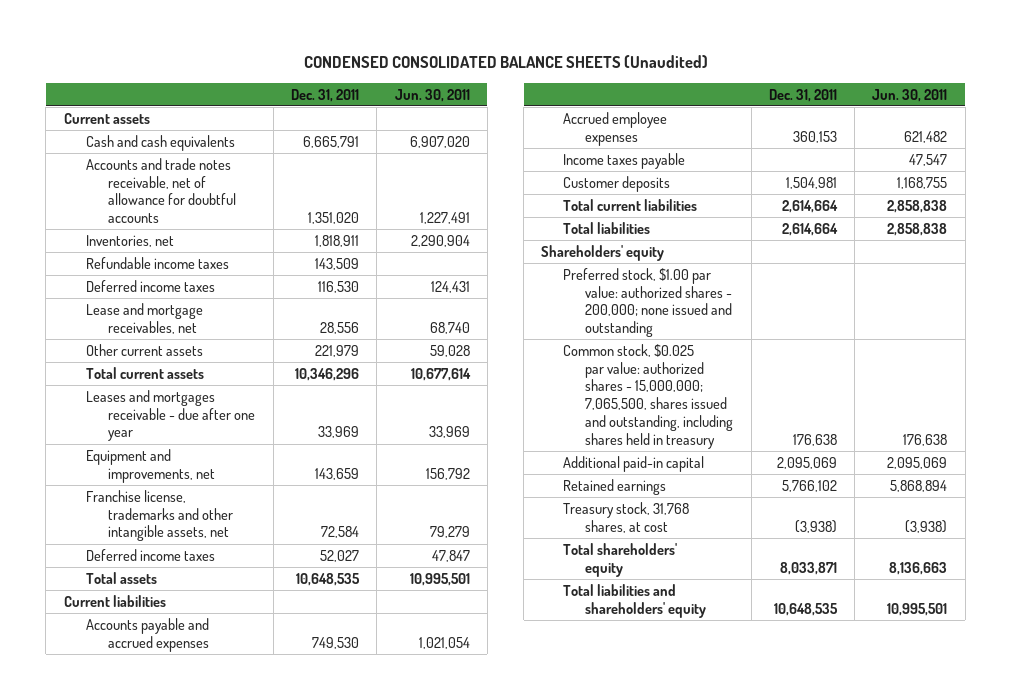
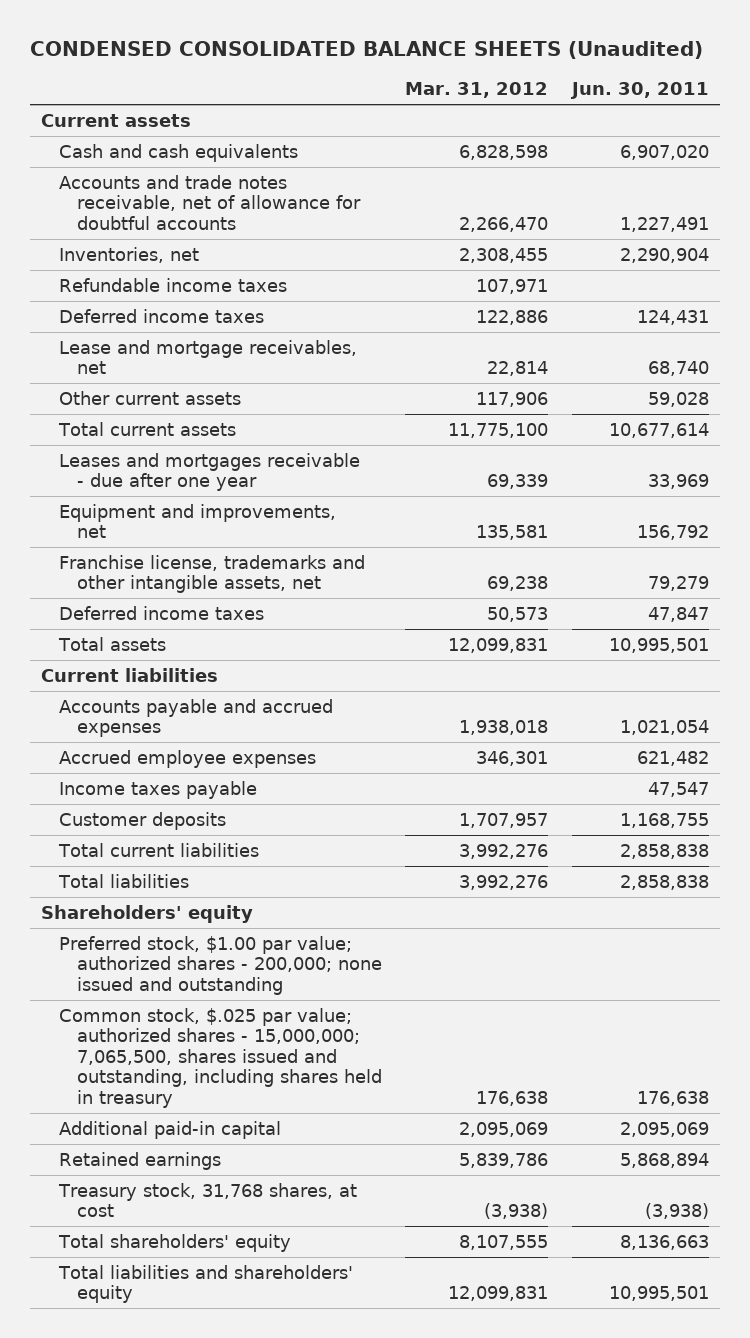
- | Dec. 31, 2011 | Jun. 30, 2011
+ | Mar. 31, 2012 | Jun. 30, 2011
- Preferred stock, $1.00 par value: authorized shares - 200,000; none issued and outstanding
- Common stock, $0.025 par value: authorized shares - 15,000,000; 7,065,500, shares issued and outstanding, including shares held in treasury | 176,638 | 176,638
+ Preferred stock, $1.00 par value; authorized shares - 200,000; none issued and outstanding
+ Common stock, $.025 par value; authorized shares - 15,000,000; 7,065,500, shares issued and outstanding, including shares held in treasury | 176,638 | 176,638

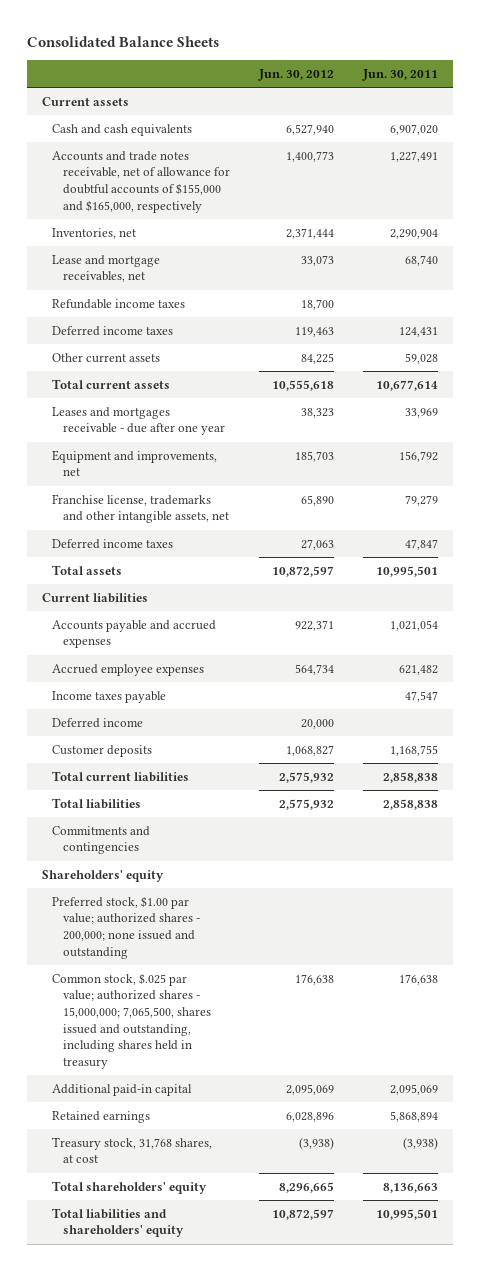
- CONDENSED CONSOLIDATED BALANCE SHEETS (Unaudited)
+ Consolidated Balance Sheets
- | Mar. 31, 2012 | Jun. 30, 2011
+ | Jun. 30, 2012 | Jun. 30, 2011
- Accounts and trade notes receivable, net of allowance for doubtful accounts | 2,266,470 | 1,227,491
+ Accounts and trade notes receivable, net of allowance for doubtful accounts of $155,000 and $165,000, respectively | 1,400,773 | 1,227,491
moved up: Lease and mortgage receivables, net | 33,073 | 68,740
+ Deferred income | 20,000 |
+ Commitments and contingencies

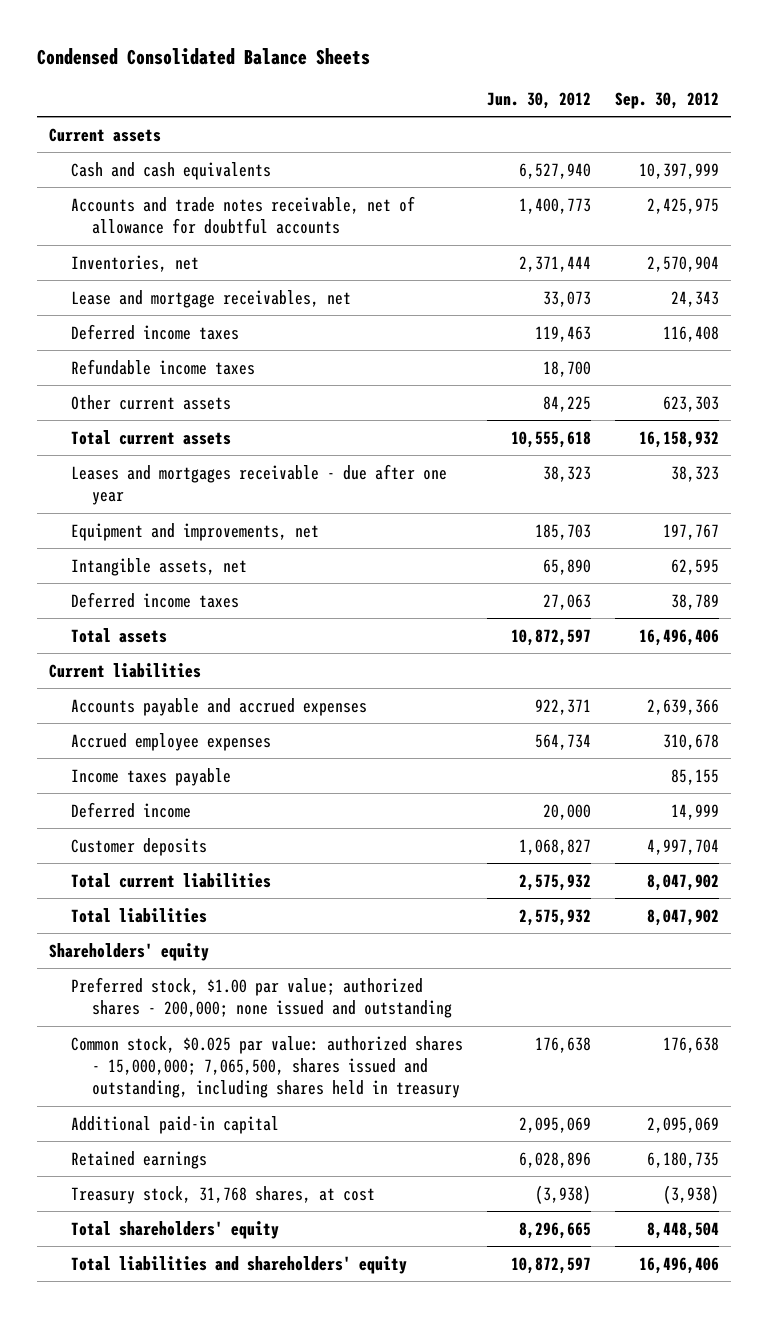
- Consolidated Balance Sheets
+ Condensed Consolidated Balance Sheets
- | Jun. 30, 2012 | Jun. 30, 2011
+ | Jun. 30, 2012 | Sep. 30, 2012
- Accounts and trade notes receivable, net of allowance for doubtful accounts of $155,000 and $165,000, respectively | 1,400,773 | 1,227,491
+ Accounts and trade notes receivable, net of allowance for doubtful accounts | 1,400,773 | 2,425,975
moved down: Refundable income taxes | 18,700 |
- Franchise license, trademarks and other intangible assets, net | 65,890 | 79,279
+ Intangible assets, net | 65,890 | 62,595
- Commitments and contingencies
- Common stock, $.025 par value; authorized shares - 15,000,000; 7,065,500, shares issued and outstanding, including shares held in treasury | 176,638 | 176,638
+ Common stock, $0.025 par value: authorized shares - 15,000,000; 7,065,500, shares issued and outstanding, including shares held in treasury | 176,638 | 176,638

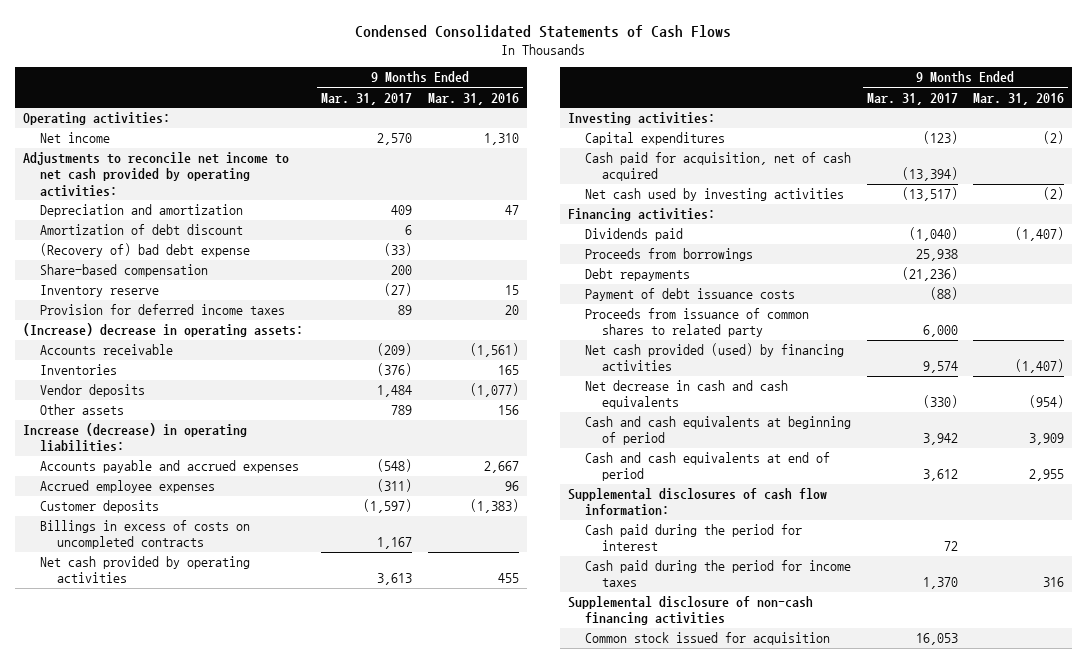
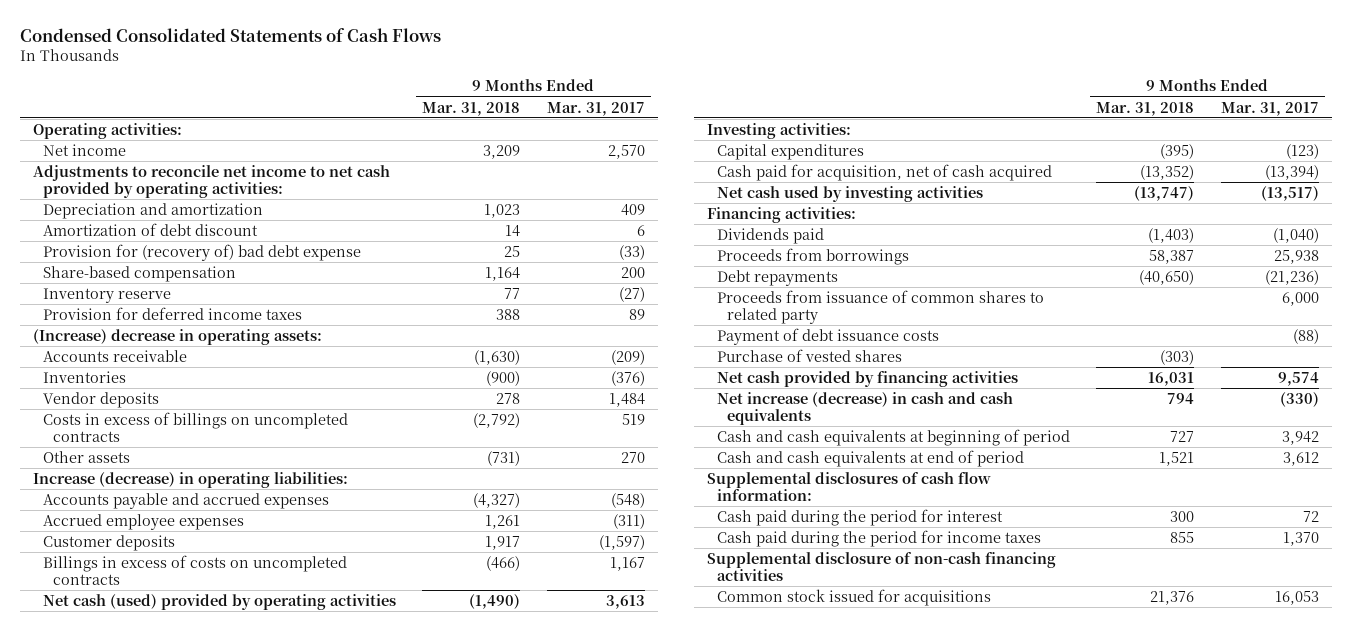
- | 9 Months Ended Mar. 31, 2017 | 9 Months Ended Mar. 31, 2016
+ | 9 Months Ended Mar. 31, 2018 | 9 Months Ended Mar. 31, 2017
- (Recovery of) bad debt expense | (33) |
+ Provision for (recovery of) bad debt expense | 25 | (33)
- Other assets | 789 | 156
+ Costs in excess of billings on uncompleted contracts | (2,792) | 519
+ Other assets | (731) | 270
- Net cash provided by operating activities | 3,613 | 455
+ Net cash (used) provided by operating activities | (1,490) | 3,613
- Net cash provided (used) by financing activities | 9,574 | (1,407)
- Net decrease in cash and cash equivalents | (330) | (954)
moved down: Payment of debt issuance costs | | (88)
+ Purchase of vested shares | (303) |
+ Net cash provided by financing activities | 16,031 | 9,574
+ Net increase (decrease) in cash and cash equivalents | 794 | (330)
- Common stock issued for acquisition | 16,053 |
+ Common stock issued for acquisitions | 21,376 | 16,053

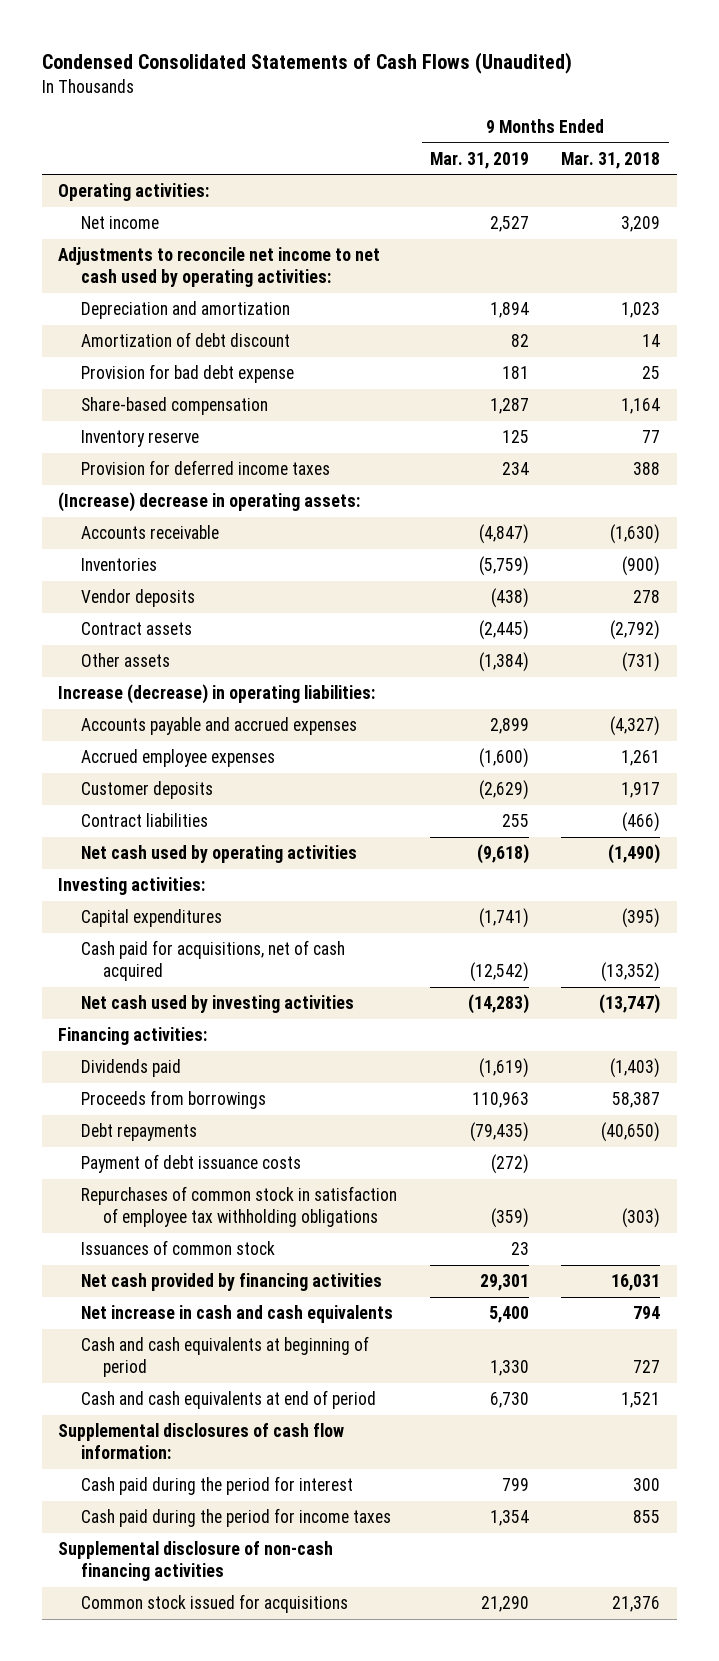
- Condensed Consolidated Statements of Cash Flows
+ Condensed Consolidated Statements of Cash Flows (Unaudited)
- | 9 Months Ended Mar. 31, 2018 | 9 Months Ended Mar. 31, 2017
+ | 9 Months Ended Mar. 31, 2019 | 9 Months Ended Mar. 31, 2018
- Adjustments to reconcile net income to net cash provided by operating activities:
+ Adjustments to reconcile net income to net cash used by operating activities:
- Provision for (recovery of) bad debt expense | 25 | (33)
+ Provision for bad debt expense | 181 | 25
- Costs in excess of billings on uncompleted contracts | (2,792) | 519
+ Contract assets | (2,445) | (2,792)
- Billings in excess of costs on uncompleted contracts | (466) | 1,167
- Net cash (used) provided by operating activities | (1,490) | 3,613
+ Contract liabilities | 255 | (466)
+ Net cash used by operating activities | (9,618) | (1,490)
- Cash paid for acquisition, net of cash acquired | (13,352) | (13,394)
+ Cash paid for acquisitions, net of cash acquired | (12,542) | (13,352)
- Proceeds from issuance of common shares to related party | | 6,000
- Purchase of vested shares | (303) |
+ Repurchases of common stock in satisfaction of employee tax withholding obligations | (359) | (303)
+ Issuances of common stock | 23 |
- Net increase (decrease) in cash and cash equivalents | 794 | (330)
+ Net increase in cash and cash equivalents | 5,400 | 794

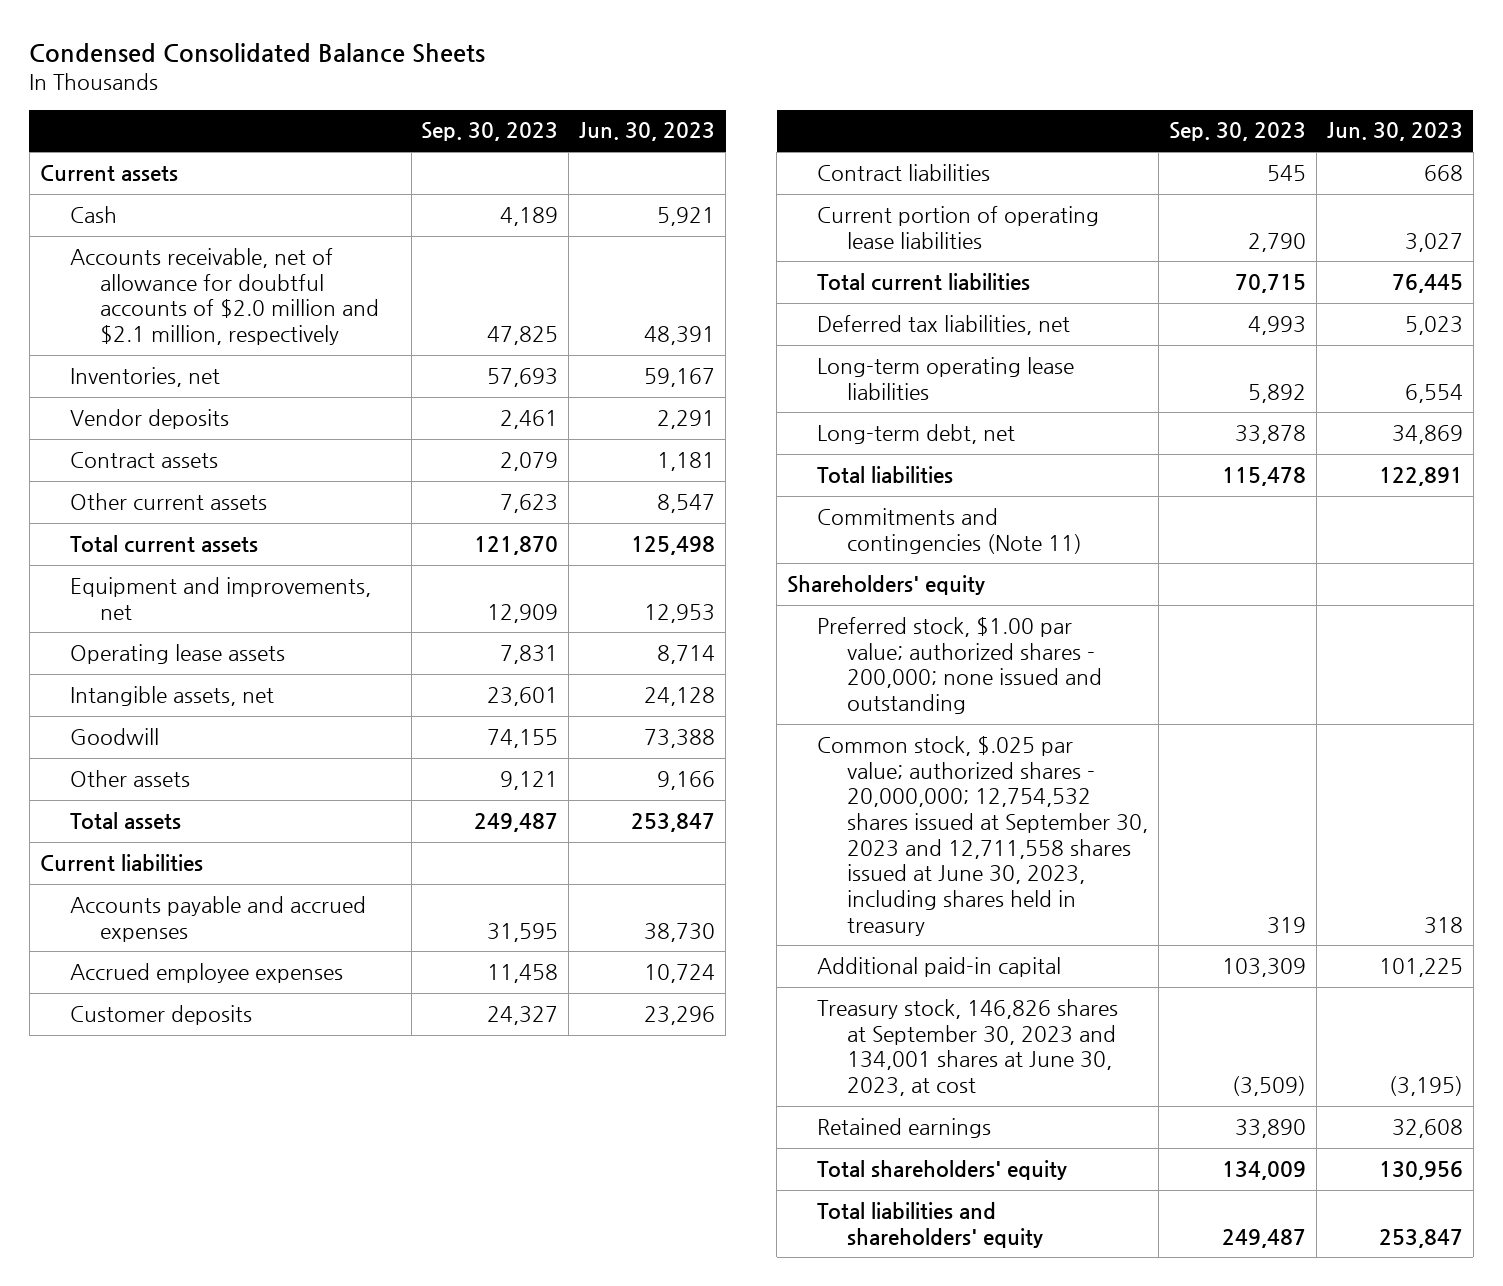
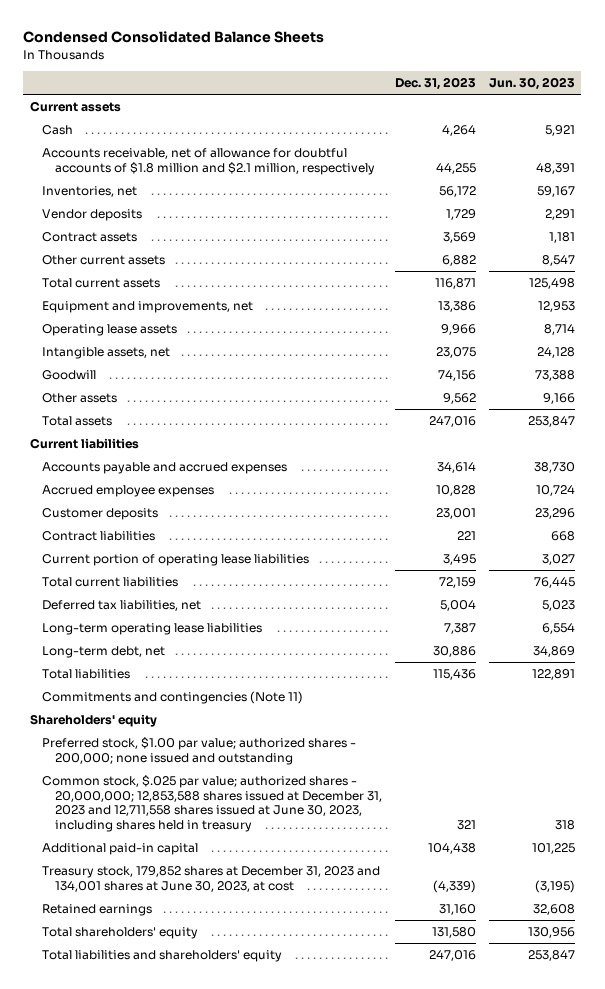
- | Sep. 30, 2023 | Jun. 30, 2023
+ | Dec. 31, 2023 | Jun. 30, 2023
- Accounts receivable, net of allowance for doubtful accounts of $2.0 million and $2.1 million, respectively | 47,825 | 48,391
+ Accounts receivable, net of allowance for doubtful accounts of $1.8 million and $2.1 million, respectively | 44,255 | 48,391
- Common stock, $.025 par value; authorized shares - 20,000,000; 12,754,532 shares issued at September 30, 2023 and 12,711,558 shares issued at June 30, 2023, including shares held in treasury | 319 | 318
+ Common stock, $.025 par value; authorized shares - 20,000,000; 12,853,588 shares issued at December 31, 2023 and 12,711,558 shares issued at June 30, 2023, including shares held in treasury | 321 | 318
- Treasury stock, 146,826 shares at September 30, 2023 and 134,001 shares at June 30, 2023, at cost | (3,509) | (3,195)
+ Treasury stock, 179,852 shares at December 31, 2023 and 134,001 shares at June 30, 2023, at cost | (4,339) | (3,195)

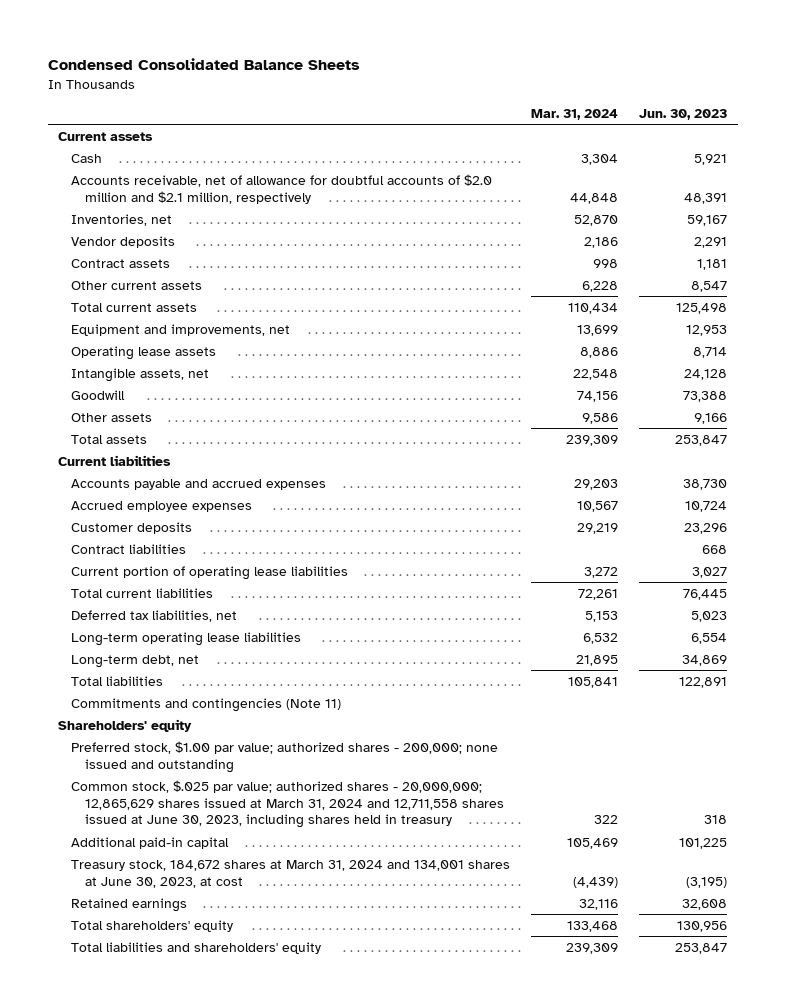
- | Dec. 31, 2023 | Jun. 30, 2023
+ | Mar. 31, 2024 | Jun. 30, 2023
- Accounts receivable, net of allowance for doubtful accounts of $1.8 million and $2.1 million, respectively | 44,255 | 48,391
+ Accounts receivable, net of allowance for doubtful accounts of $2.0 million and $2.1 million, respectively | 44,848 | 48,391
- Common stock, $.025 par value; authorized shares - 20,000,000; 12,853,588 shares issued at December 31, 2023 and 12,711,558 shares issued at June 30, 2023, including shares held in treasury | 321 | 318
+ Common stock, $.025 par value; authorized shares - 20,000,000; 12,865,629 shares issued at March 31, 2024 and 12,711,558 shares issued at June 30, 2023, including shares held in treasury | 322 | 318
- Treasury stock, 179,852 shares at December 31, 2023 and 134,001 shares at June 30, 2023, at cost | (4,339) | (3,195)
+ Treasury stock, 184,672 shares at March 31, 2024 and 134,001 shares at June 30, 2023, at cost | (4,439) | (3,195)

